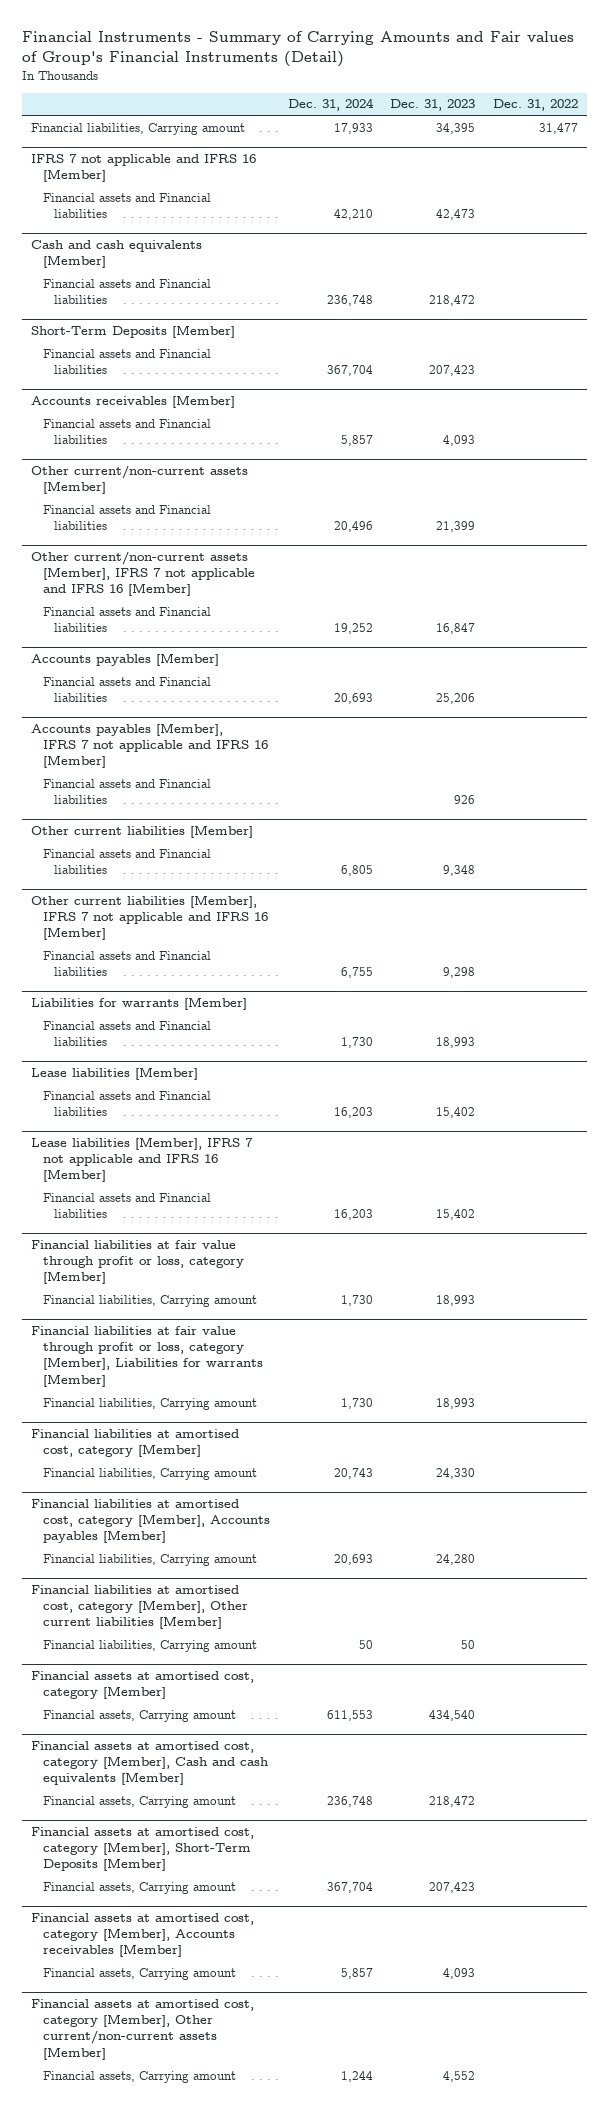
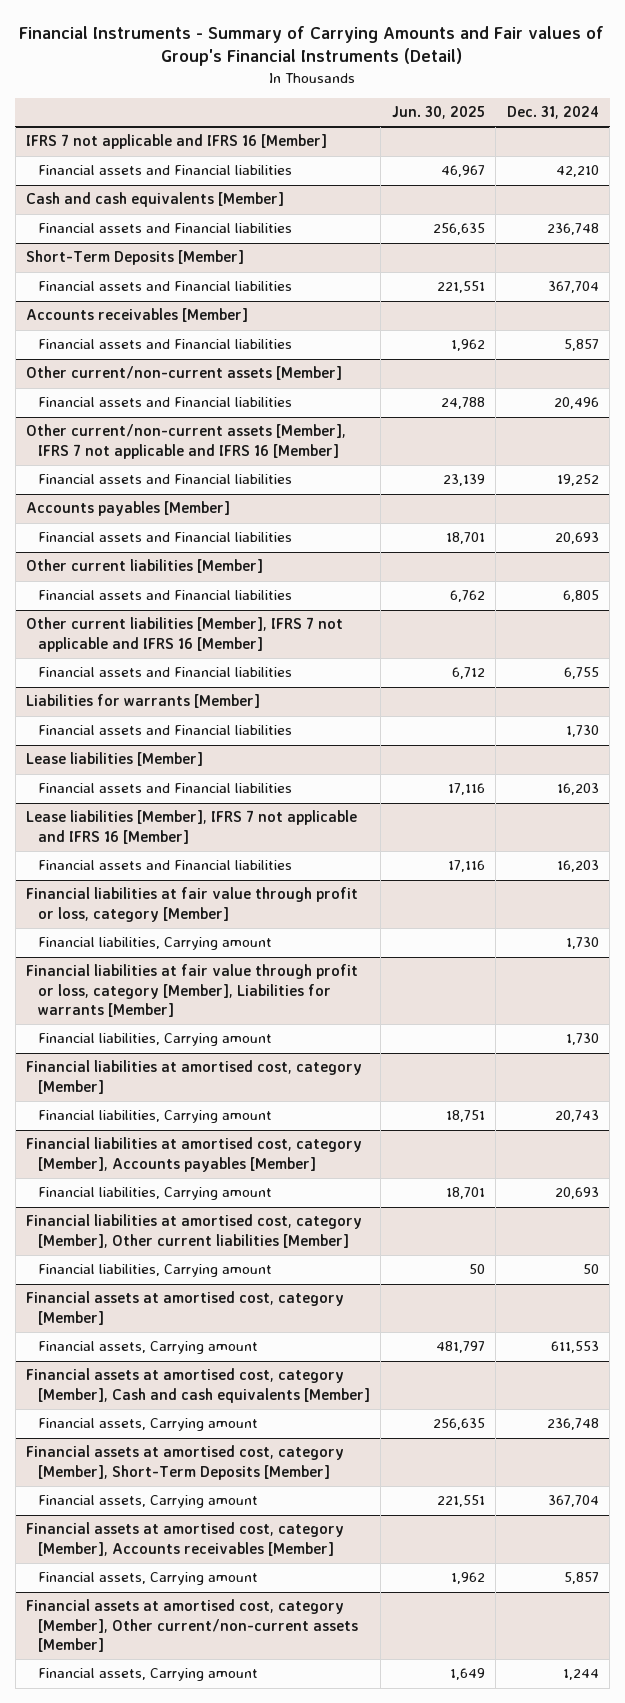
- | Dec. 31, 2024 | Dec. 31, 2023 | Dec. 31, 2022
+ | Jun. 30, 2025 | Dec. 31, 2024
- Financial liabilities, Carrying amount | 17,933 | 34,395 | 31,477
- Accounts payables [Member], IFRS 7 not applicable and IFRS 16 [Member]
- Financial assets and Financial liabilities | | 926 |

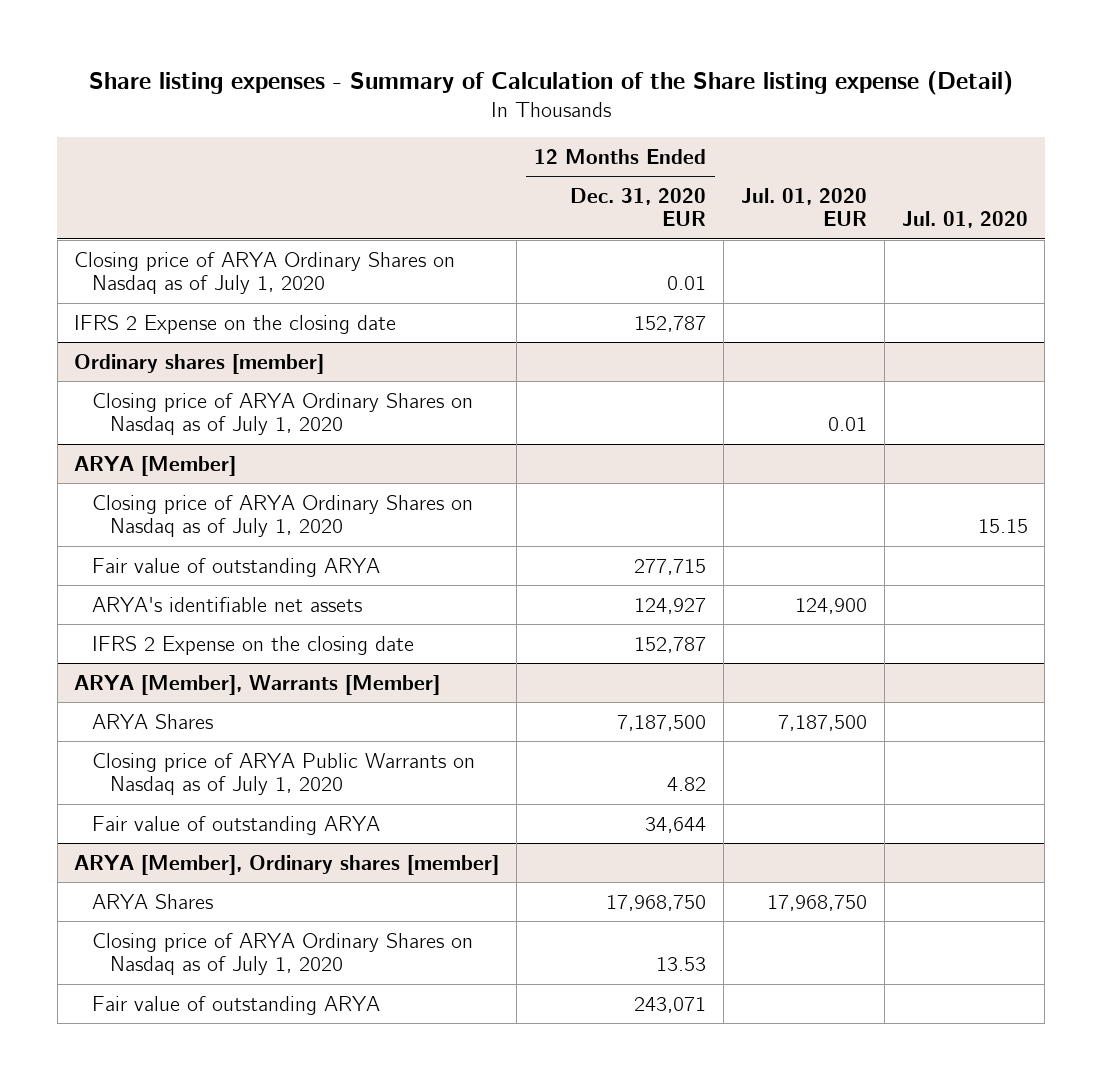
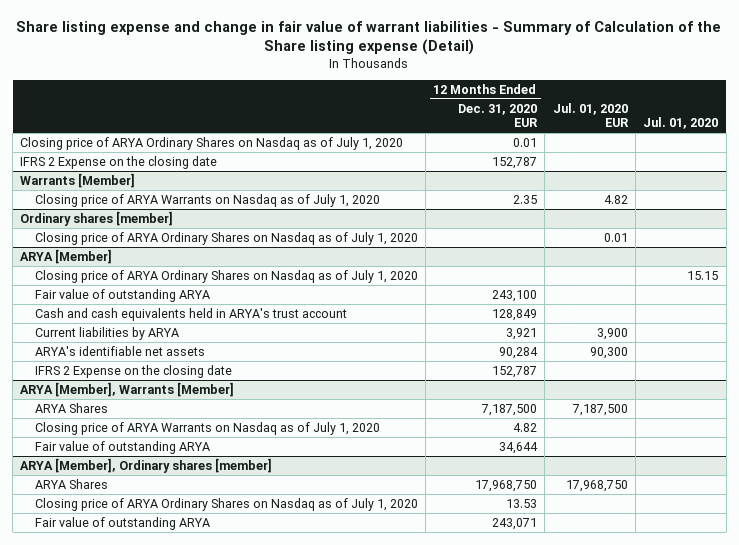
- Share listing expenses - Summary of Calculation of the Share listing expense (Detail)
+ Share listing expense and change in fair value of warrant liabilities - Summary of Calculation of the Share listing expense (Detail)
+ Warrants [Member]
+ Closing price of ARYA Warrants on Nasdaq as of July 1, 2020 | 2.35 | 4.82 |
@ ARYA [Member]
- Fair value of outstanding ARYA | 277,715 | |
- ARYA's identifiable net assets | 124,927 | 124,900 |
+ Fair value of outstanding ARYA | 243,100 | |
+ Cash and cash equivalents held in ARYA's trust account | 128,849 | |
+ Current liabilities by ARYA | 3,921 | 3,900 |
+ ARYA's identifiable net assets | 90,284 | 90,300 |
@ ARYA [Member], Warrants [Member]
- Closing price of ARYA Public Warrants on Nasdaq as of July 1, 2020 | 4.82 | |
+ Closing price of ARYA Warrants on Nasdaq as of July 1, 2020 | 4.82 | |

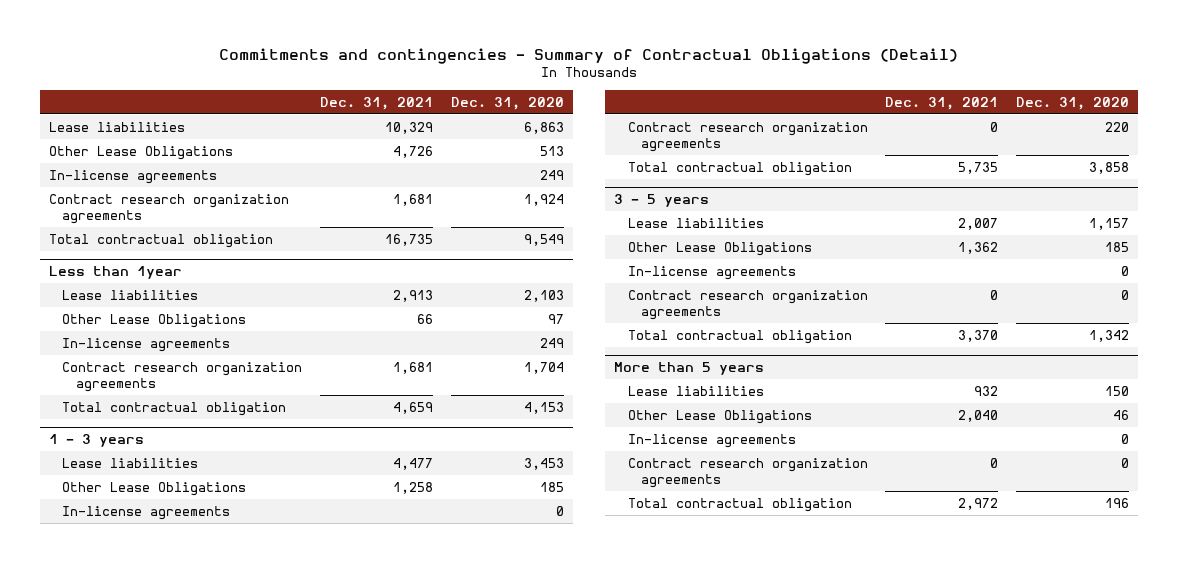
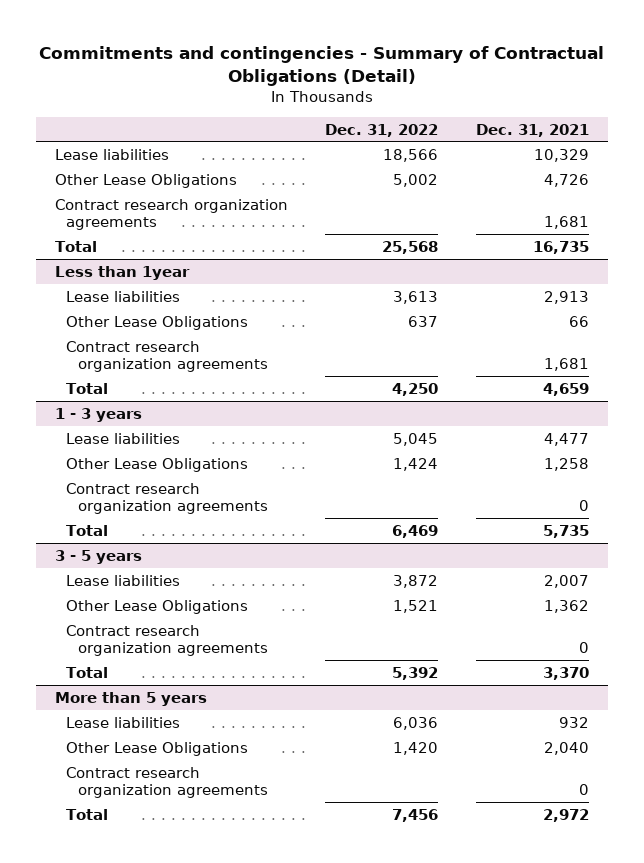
- | Dec. 31, 2021 | Dec. 31, 2020
+ | Dec. 31, 2022 | Dec. 31, 2021
- In-license agreements | | 249
- Total contractual obligation | 16,735 | 9,549
+ Total | 25,568 | 16,735
@ Less than 1year
- In-license agreements | | 249
- Total contractual obligation | 4,659 | 4,153
+ Total | 4,250 | 4,659
@ 1 - 3 years
- In-license agreements | | 0
- Total contractual obligation | 5,735 | 3,858
+ Total | 6,469 | 5,735
@ 3 - 5 years
- In-license agreements | | 0
- Total contractual obligation | 3,370 | 1,342
+ Total | 5,392 | 3,370
@ More than 5 years
- In-license agreements | | 0
- Total contractual obligation | 2,972 | 196
+ Total | 7,456 | 2,972

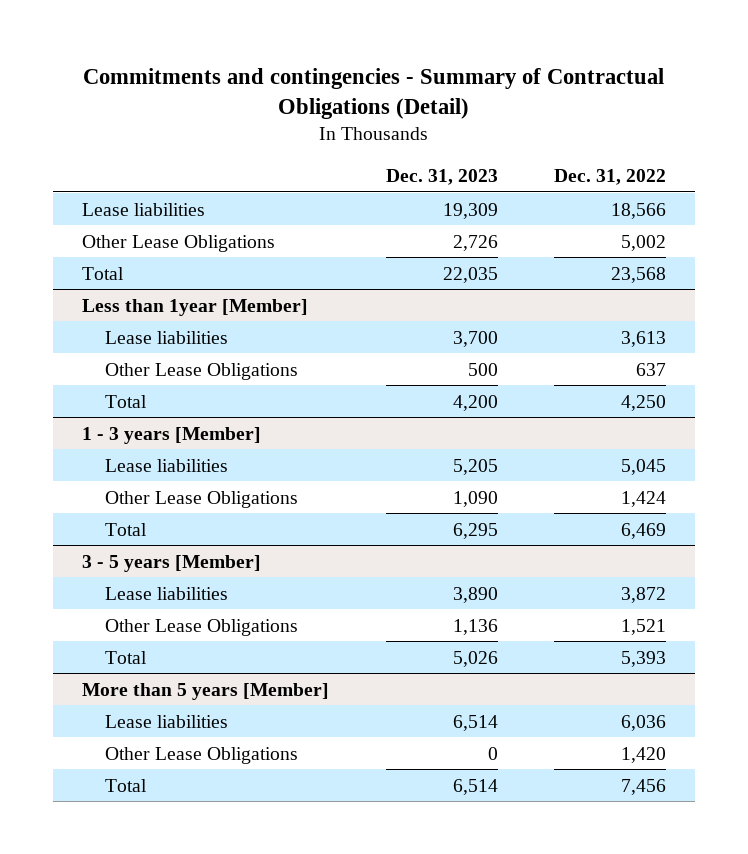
- | Dec. 31, 2022 | Dec. 31, 2021
+ | Dec. 31, 2023 | Dec. 31, 2022
- Contract research organization agreements | | 1,681
- Total | 25,568 | 16,735
- Less than 1year
+ Total | 22,035 | 23,568
+ Less than 1year [Member]
- Contract research organization agreements | | 1,681
- 1 - 3 years
+ 1 - 3 years [Member]
- Contract research organization agreements | | 0
- 3 - 5 years
+ 3 - 5 years [Member]
- Contract research organization agreements | | 0
- Total | 5,392 | 3,370
- More than 5 years
+ Total | 5,026 | 5,393
+ More than 5 years [Member]
- Contract research organization agreements | | 0

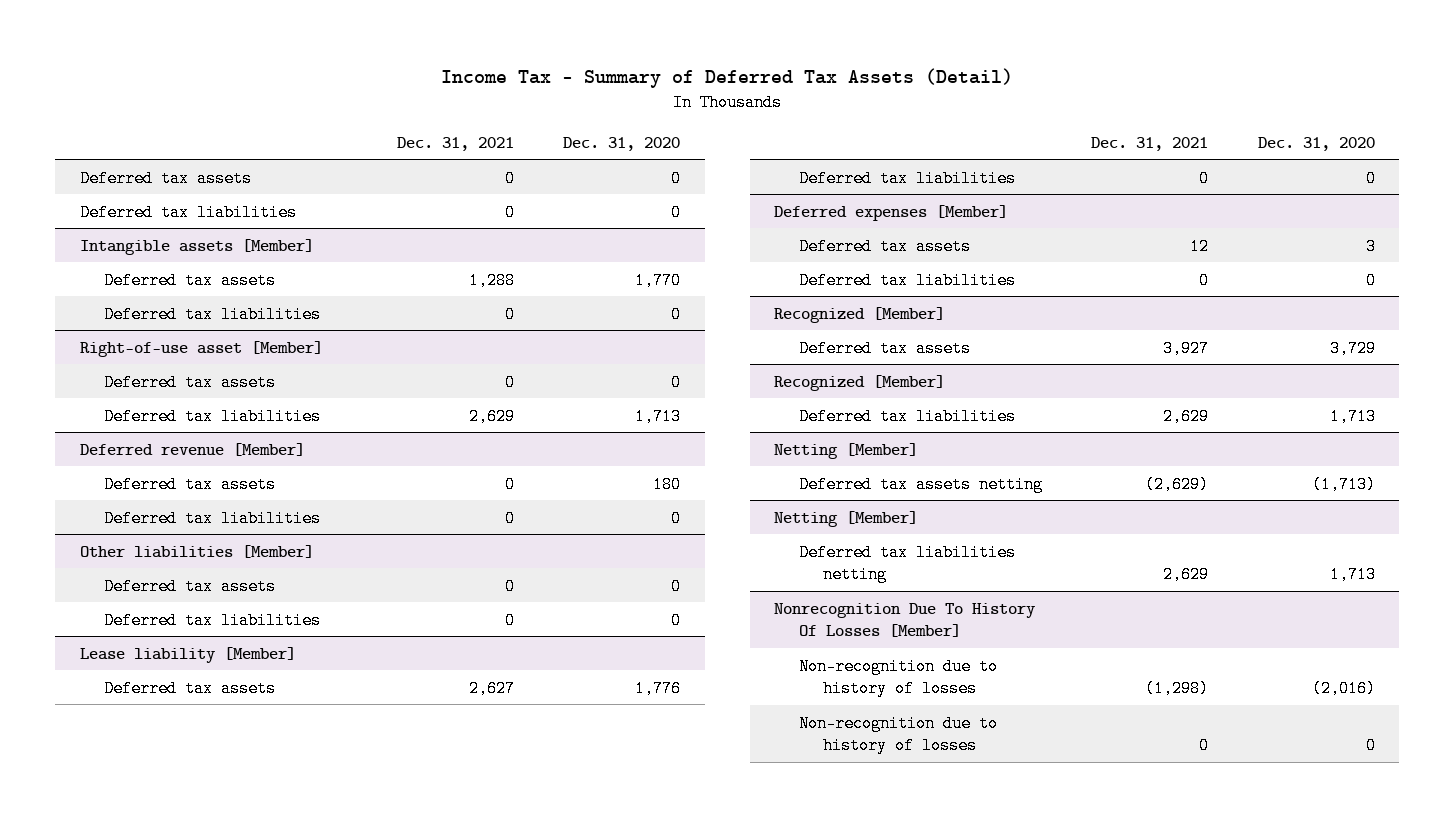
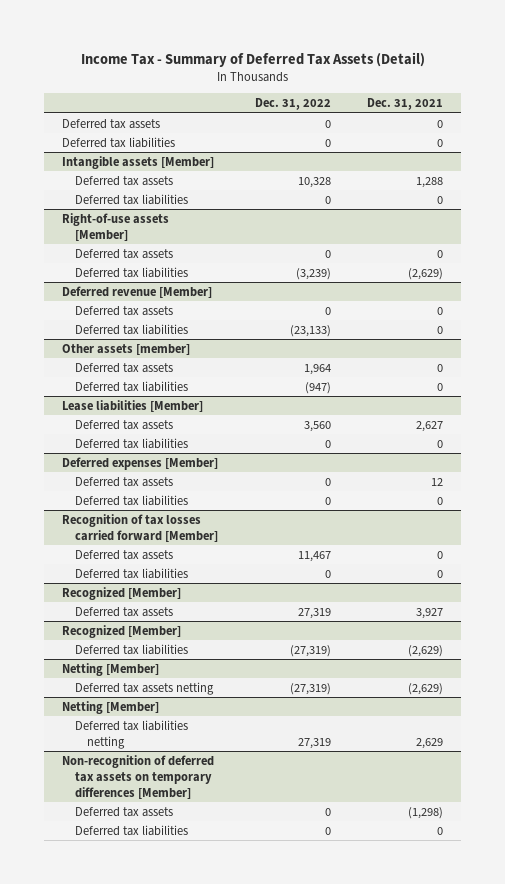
- | Dec. 31, 2021 | Dec. 31, 2020
+ | Dec. 31, 2022 | Dec. 31, 2021
- Right-of-use asset [Member]
+ Right-of-use assets [Member]
- Deferred tax liabilities | 2,629 | 1,713
+ Deferred tax liabilities | (3,239) | (2,629)
- Other liabilities [Member]
+ Other assets [member]
- Lease liability [Member]
+ Lease liabilities [Member]
+ Recognition of tax losses carried forward [Member]
+ Deferred tax assets | 11,467 | 0
+ Deferred tax liabilities | 0 | 0
@ Recognized [Member]
- Deferred tax liabilities | 2,629 | 1,713
+ Deferred tax liabilities | (27,319) | (2,629)
- Nonrecognition Due To History Of Losses [Member]
- Non-recognition due to history of losses | (1,298) | (2,016)
- Non-recognition due to history of losses | 0 | 0
+ Non-recognition of deferred tax assets on temporary differences [Member]
+ Deferred tax assets | 0 | (1,298)
+ Deferred tax liabilities | 0 | 0

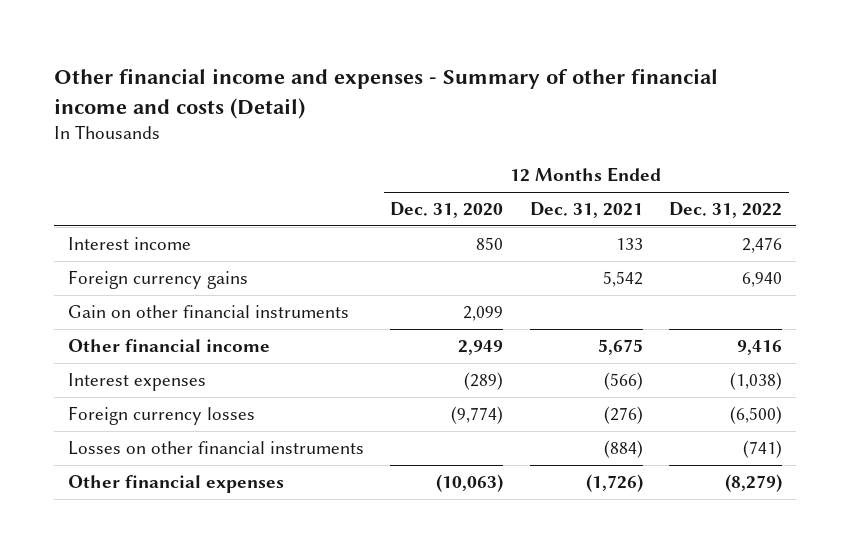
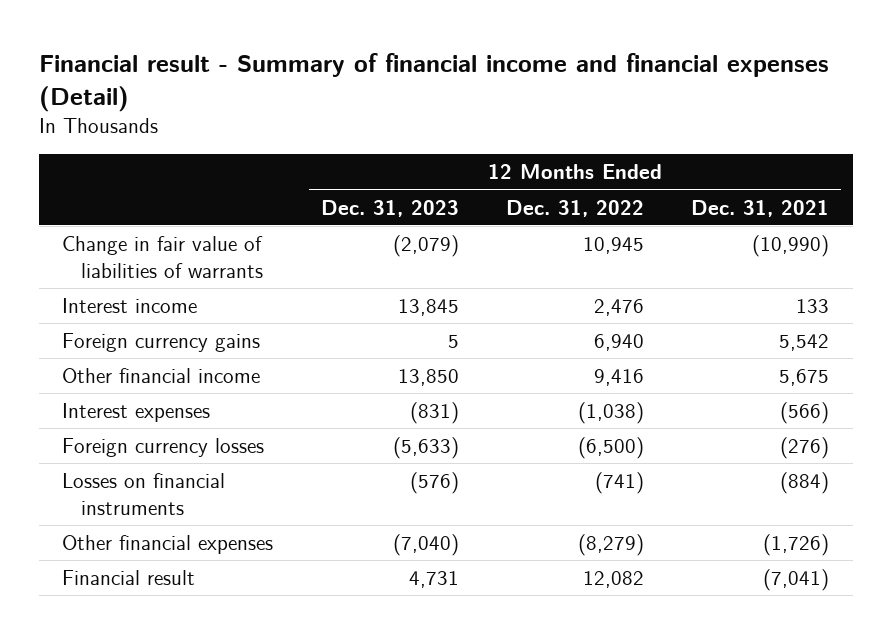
- Other financial income and expenses - Summary of other financial income and costs (Detail)
+ Financial result - Summary of financial income and financial expenses (Detail)
- | 12 Months Ended Dec. 31, 2020 | 12 Months Ended Dec. 31, 2021 | 12 Months Ended Dec. 31, 2022
+ | 12 Months Ended Dec. 31, 2023 | 12 Months Ended Dec. 31, 2022 | 12 Months Ended Dec. 31, 2021
+ Change in fair value of liabilities of warrants | (2,079) | 10,945 | (10,990)
- Gain on other financial instruments | 2,099 | |
- Losses on other financial instruments | | (884) | (741)
+ Losses on financial instruments | (576) | (741) | (884)
+ Financial result | 4,731 | 12,082 | (7,041)

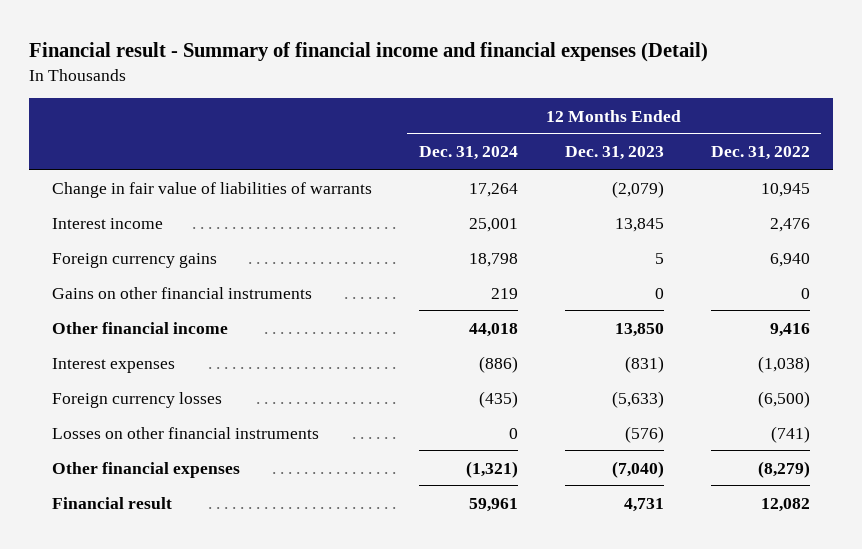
- | 12 Months Ended Dec. 31, 2023 | 12 Months Ended Dec. 31, 2022 | 12 Months Ended Dec. 31, 2021
+ | 12 Months Ended Dec. 31, 2024 | 12 Months Ended Dec. 31, 2023 | 12 Months Ended Dec. 31, 2022
+ Gains on other financial instruments | 219 | 0 | 0
- Losses on financial instruments | (576) | (741) | (884)
+ Losses on other financial instruments | 0 | (576) | (741)

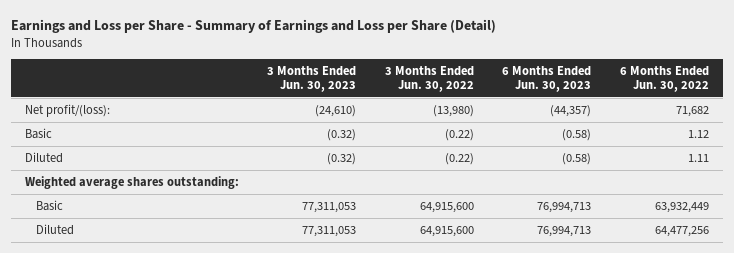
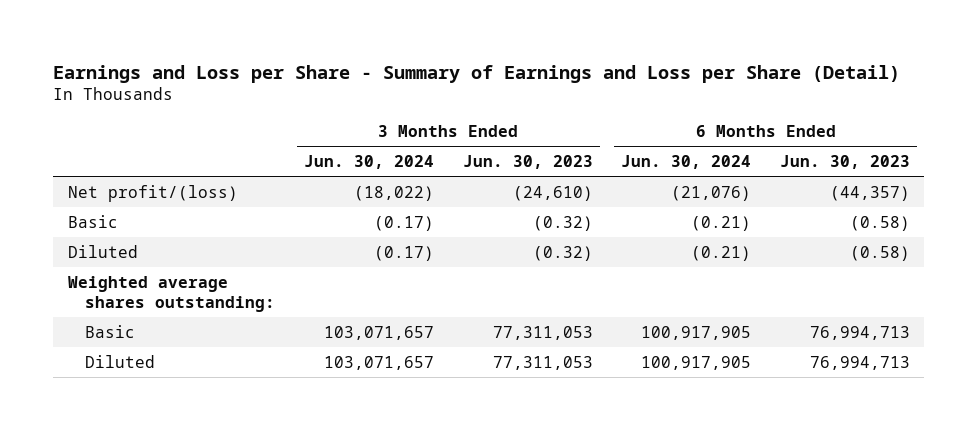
- | 3 Months Ended Jun. 30, 2023 | 3 Months Ended Jun. 30, 2022 | 6 Months Ended Jun. 30, 2023 | 6 Months Ended Jun. 30, 2022
+ | 3 Months Ended Jun. 30, 2024 | 3 Months Ended Jun. 30, 2023 | 6 Months Ended Jun. 30, 2024 | 6 Months Ended Jun. 30, 2023
- Net profit/(loss): | (24,610) | (13,980) | (44,357) | 71,682
+ Net profit/(loss) | (18,022) | (24,610) | (21,076) | (44,357)

